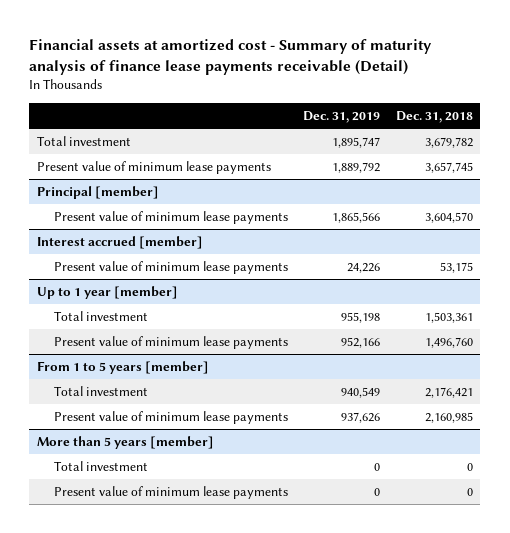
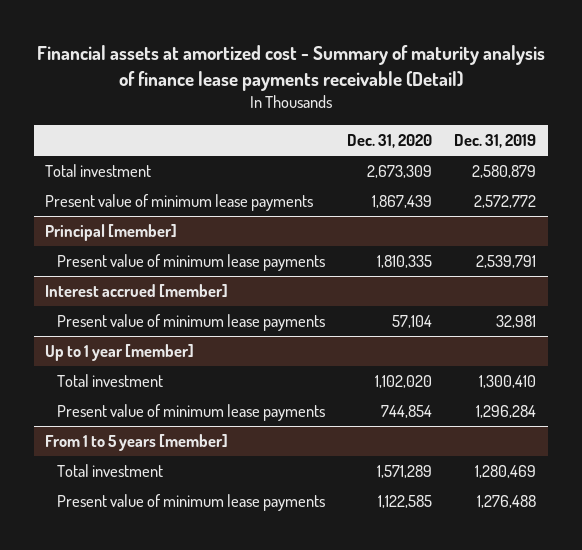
- | Dec. 31, 2019 | Dec. 31, 2018
+ | Dec. 31, 2020 | Dec. 31, 2019
- Total investment | 1,895,747 | 3,679,782
- Present value of minimum lease payments | 1,889,792 | 3,657,745
+ Total investment | 2,673,309 | 2,580,879
+ Present value of minimum lease payments | 1,867,439 | 2,572,772
@ Principal [member]
- Present value of minimum lease payments | 1,865,566 | 3,604,570
+ Present value of minimum lease payments | 1,810,335 | 2,539,791
@ Interest accrued [member]
- Present value of minimum lease payments | 24,226 | 53,175
+ Present value of minimum lease payments | 57,104 | 32,981
@ Up to 1 year [member]
- Total investment | 955,198 | 1,503,361
- Present value of minimum lease payments | 952,166 | 1,496,760
+ Total investment | 1,102,020 | 1,300,410
+ Present value of minimum lease payments | 744,854 | 1,296,284
@ From 1 to 5 years [member]
- Total investment | 940,549 | 2,176,421
- Present value of minimum lease payments | 937,626 | 2,160,985
- More than 5 years [member]
- Total investment | 0 | 0
- Present value of minimum lease payments | 0 | 0
@ From 1 to 5 years [member]
+ Total investment | 1,571,289 | 1,280,469
+ Present value of minimum lease payments | 1,122,585 | 1,276,488

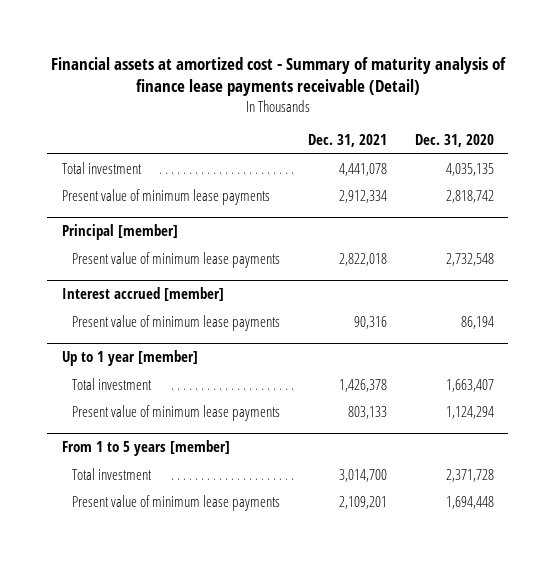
- | Dec. 31, 2020 | Dec. 31, 2019
+ | Dec. 31, 2021 | Dec. 31, 2020
- Total investment | 2,673,309 | 2,580,879
- Present value of minimum lease payments | 1,867,439 | 2,572,772
+ Total investment | 4,441,078 | 4,035,135
+ Present value of minimum lease payments | 2,912,334 | 2,818,742
@ Principal [member]
- Present value of minimum lease payments | 1,810,335 | 2,539,791
+ Present value of minimum lease payments | 2,822,018 | 2,732,548
@ Interest accrued [member]
- Present value of minimum lease payments | 57,104 | 32,981
+ Present value of minimum lease payments | 90,316 | 86,194
@ Up to 1 year [member]
- Total investment | 1,102,020 | 1,300,410
- Present value of minimum lease payments | 744,854 | 1,296,284
+ Total investment | 1,426,378 | 1,663,407
+ Present value of minimum lease payments | 803,133 | 1,124,294
@ From 1 to 5 years [member]
- Total investment | 1,571,289 | 1,280,469
- Present value of minimum lease payments | 1,122,585 | 1,276,488
+ Total investment | 3,014,700 | 2,371,728
+ Present value of minimum lease payments | 2,109,201 | 1,694,448

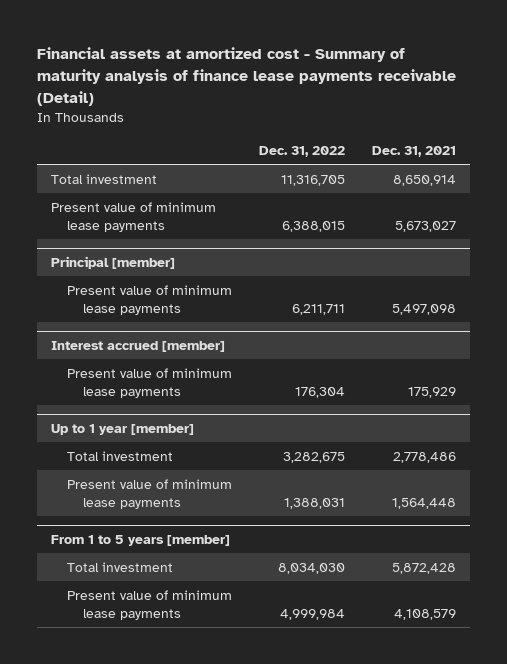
- | Dec. 31, 2021 | Dec. 31, 2020
+ | Dec. 31, 2022 | Dec. 31, 2021
- Total investment | 4,441,078 | 4,035,135
- Present value of minimum lease payments | 2,912,334 | 2,818,742
+ Total investment | 11,316,705 | 8,650,914
+ Present value of minimum lease payments | 6,388,015 | 5,673,027
@ Principal [member]
- Present value of minimum lease payments | 2,822,018 | 2,732,548
+ Present value of minimum lease payments | 6,211,711 | 5,497,098
@ Interest accrued [member]
- Present value of minimum lease payments | 90,316 | 86,194
+ Present value of minimum lease payments | 176,304 | 175,929
@ Up to 1 year [member]
- Total investment | 1,426,378 | 1,663,407
- Present value of minimum lease payments | 803,133 | 1,124,294
+ Total investment | 3,282,675 | 2,778,486
+ Present value of minimum lease payments | 1,388,031 | 1,564,448
@ From 1 to 5 years [member]
- Total investment | 3,014,700 | 2,371,728
- Present value of minimum lease payments | 2,109,201 | 1,694,448
+ Total investment | 8,034,030 | 5,872,428
+ Present value of minimum lease payments | 4,999,984 | 4,108,579

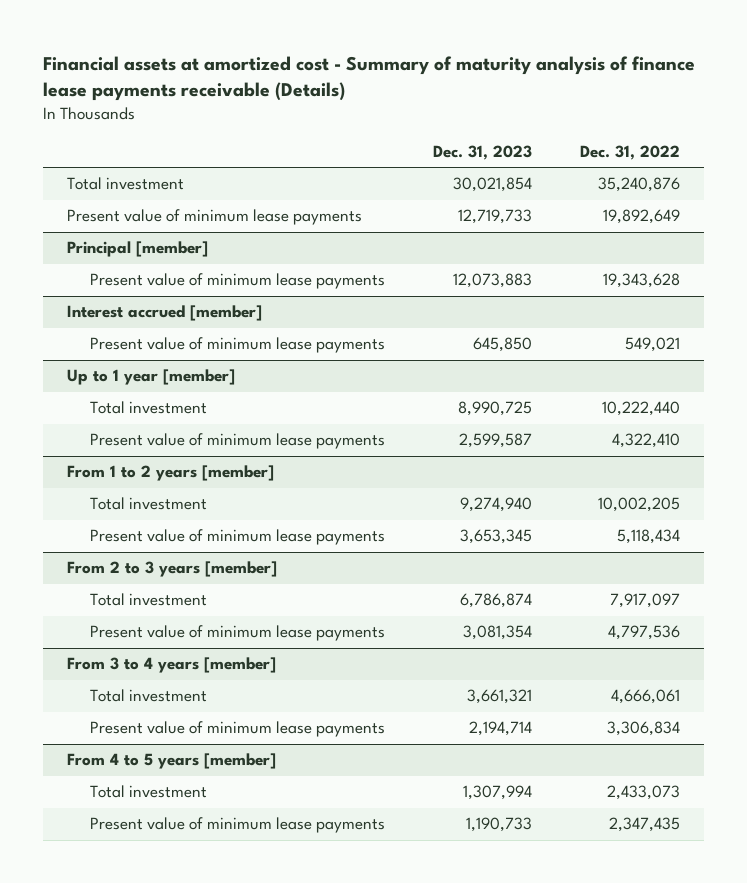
- Financial assets at amortized cost - Summary of maturity analysis of finance lease payments receivable (Detail)
+ Financial assets at amortized cost - Summary of maturity analysis of finance lease payments receivable (Details)
- | Dec. 31, 2022 | Dec. 31, 2021
+ | Dec. 31, 2023 | Dec. 31, 2022
- Total investment | 11,316,705 | 8,650,914
- Present value of minimum lease payments | 6,388,015 | 5,673,027
+ Total investment | 30,021,854 | 35,240,876
+ Present value of minimum lease payments | 12,719,733 | 19,892,649
@ Principal [member]
- Present value of minimum lease payments | 6,211,711 | 5,497,098
+ Present value of minimum lease payments | 12,073,883 | 19,343,628
@ Interest accrued [member]
- Present value of minimum lease payments | 176,304 | 175,929
+ Present value of minimum lease payments | 645,850 | 549,021
@ Up to 1 year [member]
- Total investment | 3,282,675 | 2,778,486
- Present value of minimum lease payments | 1,388,031 | 1,564,448
- From 1 to 5 years [member]
- Total investment | 8,034,030 | 5,872,428
- Present value of minimum lease payments | 4,999,984 | 4,108,579
@ Up to 1 year [member]
+ Total investment | 8,990,725 | 10,222,440
+ Present value of minimum lease payments | 2,599,587 | 4,322,410
+ From 1 to 2 years [member]
+ Total investment | 9,274,940 | 10,002,205
+ Present value of minimum lease payments | 3,653,345 | 5,118,434
+ From 2 to 3 years [member]
+ Total investment | 6,786,874 | 7,917,097
+ Present value of minimum lease payments | 3,081,354 | 4,797,536
+ From 3 to 4 years [member]
+ Total investment | 3,661,321 | 4,666,061
+ Present value of minimum lease payments | 2,194,714 | 3,306,834
+ From 4 to 5 years [member]
+ Total investment | 1,307,994 | 2,433,073
+ Present value of minimum lease payments | 1,190,733 | 2,347,435

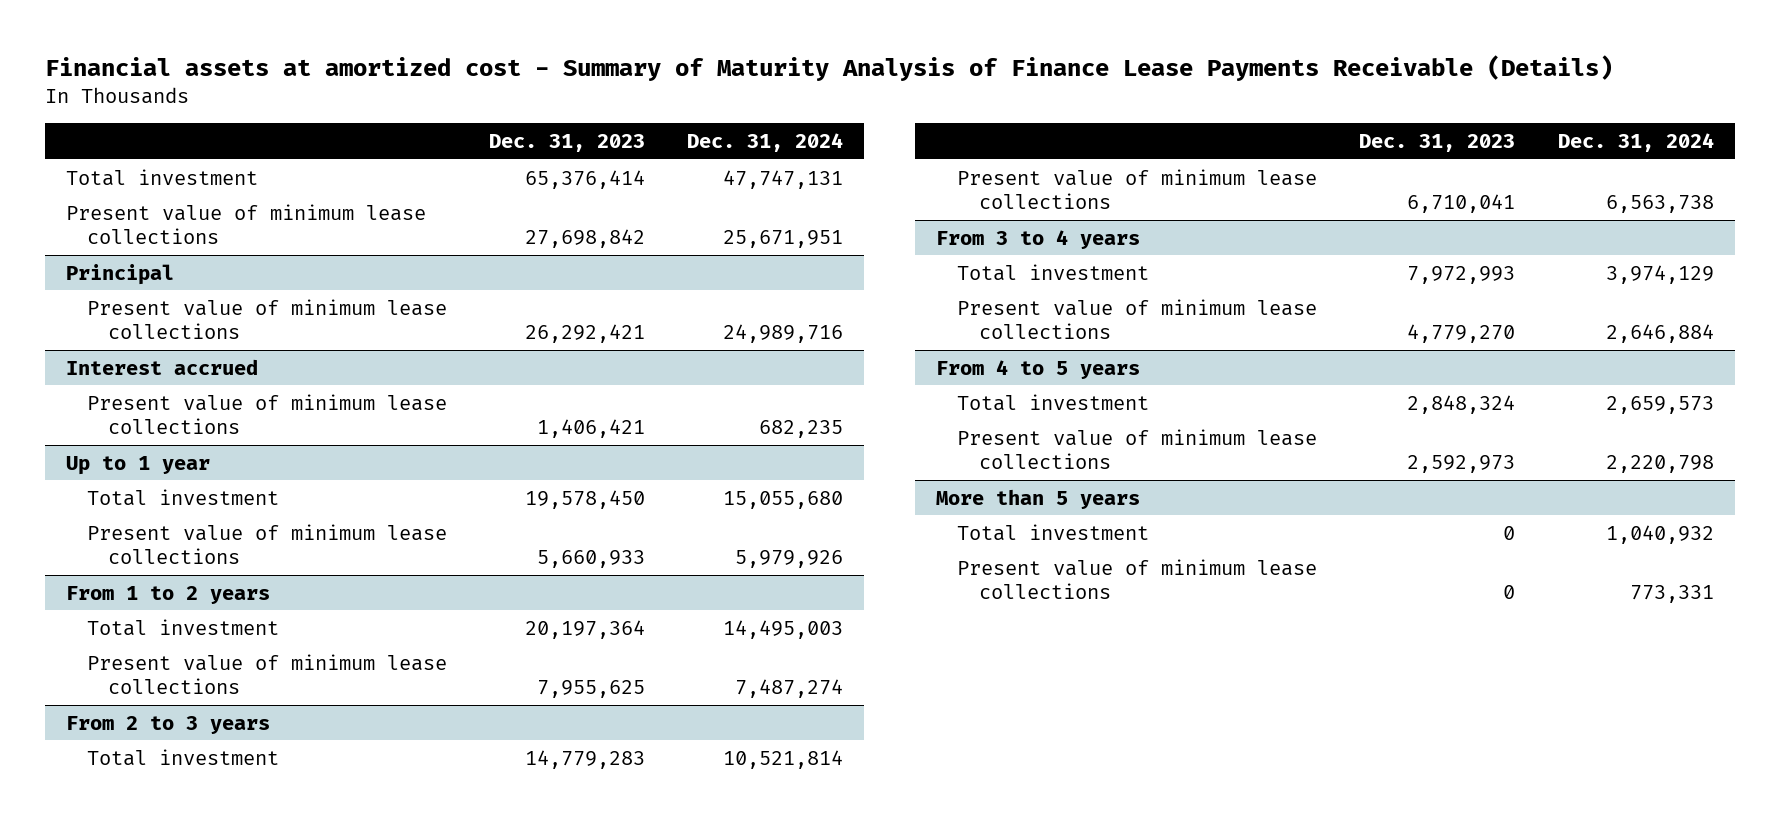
- Financial assets at amortized cost - Summary of maturity analysis of finance lease payments receivable (Details)
+ Financial assets at amortized cost - Summary of Maturity Analysis of Finance Lease Payments Receivable (Details)
- | Dec. 31, 2023 | Dec. 31, 2022
+ | Dec. 31, 2023 | Dec. 31, 2024
- Total investment | 30,021,854 | 35,240,876
- Present value of minimum lease payments | 12,719,733 | 19,892,649
- Principal [member]
- Present value of minimum lease payments | 12,073,883 | 19,343,628
- Interest accrued [member]
- Present value of minimum lease payments | 645,850 | 549,021
- Up to 1 year [member]
- Total investment | 8,990,725 | 10,222,440
- Present value of minimum lease payments | 2,599,587 | 4,322,410
- From 1 to 2 years [member]
- Total investment | 9,274,940 | 10,002,205
- Present value of minimum lease payments | 3,653,345 | 5,118,434
- From 2 to 3 years [member]
- Total investment | 6,786,874 | 7,917,097
- Present value of minimum lease payments | 3,081,354 | 4,797,536
- From 3 to 4 years [member]
- Total investment | 3,661,321 | 4,666,061
- Present value of minimum lease payments | 2,194,714 | 3,306,834
- From 4 to 5 years [member]
- Total investment | 1,307,994 | 2,433,073
- Present value of minimum lease payments | 1,190,733 | 2,347,435
+ Total investment | 65,376,414 | 47,747,131
+ Present value of minimum lease collections | 27,698,842 | 25,671,951
+ Principal
+ Present value of minimum lease collections | 26,292,421 | 24,989,716
+ Interest accrued
+ Present value of minimum lease collections | 1,406,421 | 682,235
+ Up to 1 year
+ Total investment | 19,578,450 | 15,055,680
+ Present value of minimum lease collections | 5,660,933 | 5,979,926
+ From 1 to 2 years
+ Total investment | 20,197,364 | 14,495,003
+ Present value of minimum lease collections | 7,955,625 | 7,487,274
+ From 2 to 3 years
+ Total investment | 14,779,283 | 10,521,814
+ Present value of minimum lease collections | 6,710,041 | 6,563,738
+ From 3 to 4 years
+ Total investment | 7,972,993 | 3,974,129
+ Present value of minimum lease collections | 4,779,270 | 2,646,884
+ From 4 to 5 years
+ Total investment | 2,848,324 | 2,659,573
+ Present value of minimum lease collections | 2,592,973 | 2,220,798
+ More than 5 years
+ Total investment | 0 | 1,040,932
+ Present value of minimum lease collections | 0 | 773,331

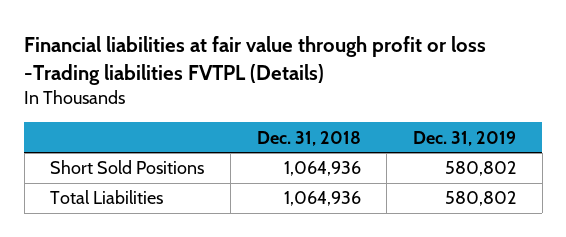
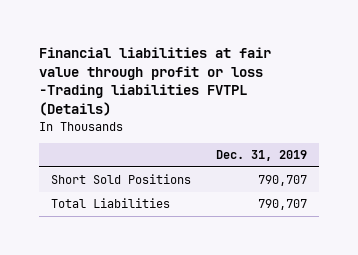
- | Dec. 31, 2018 | Dec. 31, 2019
+ | Dec. 31, 2019
- Short Sold Positions | 1,064,936 | 580,802
- Total Liabilities | 1,064,936 | 580,802
+ Short Sold Positions | 790,707
+ Total Liabilities | 790,707

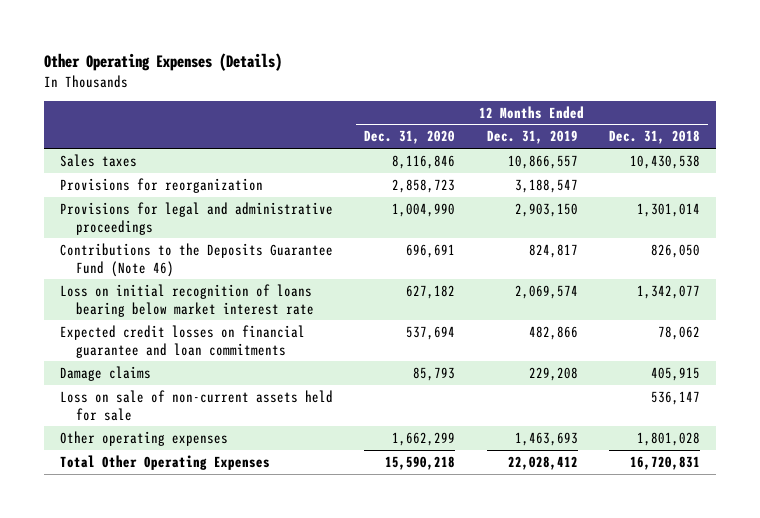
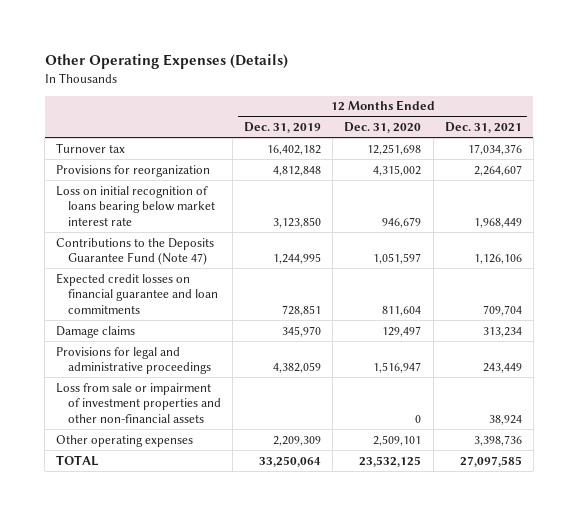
- | 12 Months Ended Dec. 31, 2020 | 12 Months Ended Dec. 31, 2019 | 12 Months Ended Dec. 31, 2018
+ | 12 Months Ended Dec. 31, 2019 | 12 Months Ended Dec. 31, 2020 | 12 Months Ended Dec. 31, 2021
- Sales taxes | 8,116,846 | 10,866,557 | 10,430,538
- Provisions for reorganization | 2,858,723 | 3,188,547 |
- Provisions for legal and administrative proceedings | 1,004,990 | 2,903,150 | 1,301,014
- Contributions to the Deposits Guarantee Fund (Note 46) | 696,691 | 824,817 | 826,050
- Loss on initial recognition of loans bearing below market interest rate | 627,182 | 2,069,574 | 1,342,077
- Expected credit losses on financial guarantee and loan commitments | 537,694 | 482,866 | 78,062
- Damage claims | 85,793 | 229,208 | 405,915
- Loss on sale of non-current assets held for sale | | | 536,147
- Other operating expenses | 1,662,299 | 1,463,693 | 1,801,028
- Total Other Operating Expenses | 15,590,218 | 22,028,412 | 16,720,831
+ Turnover tax | 16,402,182 | 12,251,698 | 17,034,376
+ Provisions for reorganization | 4,812,848 | 4,315,002 | 2,264,607
+ Loss on initial recognition of loans bearing below market interest rate | 3,123,850 | 946,679 | 1,968,449
+ Contributions to the Deposits Guarantee Fund (Note 47) | 1,244,995 | 1,051,597 | 1,126,106
+ Expected credit losses on financial guarantee and loan commitments | 728,851 | 811,604 | 709,704
+ Damage claims | 345,970 | 129,497 | 313,234
+ Provisions for legal and administrative proceedings | 4,382,059 | 1,516,947 | 243,449
+ Loss from sale or impairment of investment properties and other non-financial assets | | 0 | 38,924
+ Other operating expenses | 2,209,309 | 2,509,101 | 3,398,736
+ TOTAL | 33,250,064 | 23,532,125 | 27,097,585

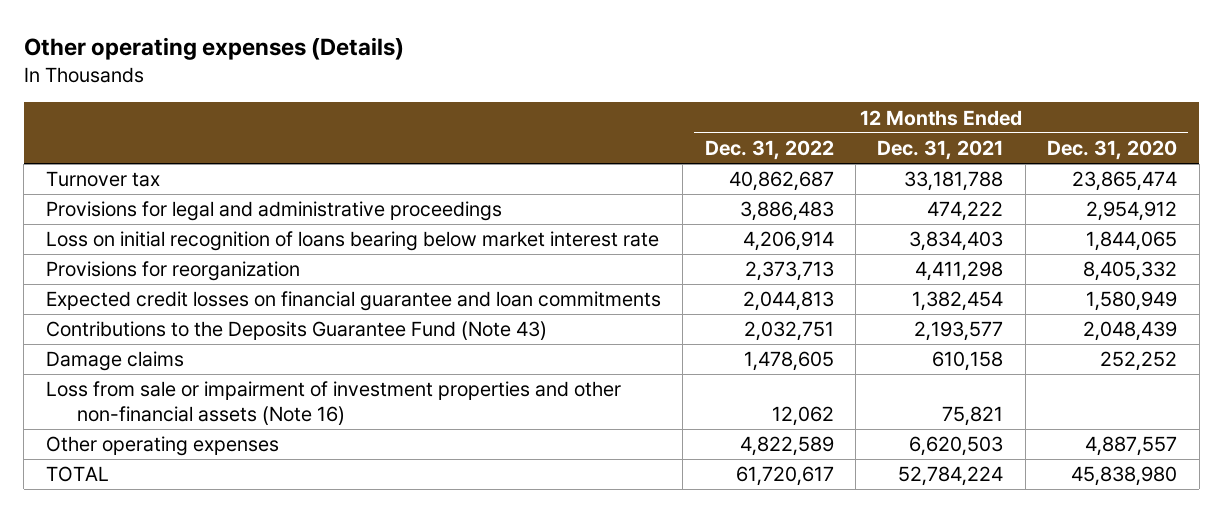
- Other Operating Expenses (Details)
+ Other operating expenses (Details)
- | 12 Months Ended Dec. 31, 2019 | 12 Months Ended Dec. 31, 2020 | 12 Months Ended Dec. 31, 2021
+ | 12 Months Ended Dec. 31, 2022 | 12 Months Ended Dec. 31, 2021 | 12 Months Ended Dec. 31, 2020
- Turnover tax | 16,402,182 | 12,251,698 | 17,034,376
- Provisions for reorganization | 4,812,848 | 4,315,002 | 2,264,607
- Loss on initial recognition of loans bearing below market interest rate | 3,123,850 | 946,679 | 1,968,449
- Contributions to the Deposits Guarantee Fund (Note 47) | 1,244,995 | 1,051,597 | 1,126,106
- Expected credit losses on financial guarantee and loan commitments | 728,851 | 811,604 | 709,704
- Damage claims | 345,970 | 129,497 | 313,234
- Provisions for legal and administrative proceedings | 4,382,059 | 1,516,947 | 243,449
- Loss from sale or impairment of investment properties and other non-financial assets | | 0 | 38,924
- Other operating expenses | 2,209,309 | 2,509,101 | 3,398,736
- TOTAL | 33,250,064 | 23,532,125 | 27,097,585
+ Turnover tax | 40,862,687 | 33,181,788 | 23,865,474
+ Provisions for legal and administrative proceedings | 3,886,483 | 474,222 | 2,954,912
+ Loss on initial recognition of loans bearing below market interest rate | 4,206,914 | 3,834,403 | 1,844,065
+ Provisions for reorganization | 2,373,713 | 4,411,298 | 8,405,332
+ Expected credit losses on financial guarantee and loan commitments | 2,044,813 | 1,382,454 | 1,580,949
+ Contributions to the Deposits Guarantee Fund (Note 43) | 2,032,751 | 2,193,577 | 2,048,439
+ Damage claims | 1,478,605 | 610,158 | 252,252
+ Loss from sale or impairment of investment properties and other non-financial assets (Note 16) | 12,062 | 75,821 |
+ Other operating expenses | 4,822,589 | 6,620,503 | 4,887,557
+ TOTAL | 61,720,617 | 52,784,224 | 45,838,980

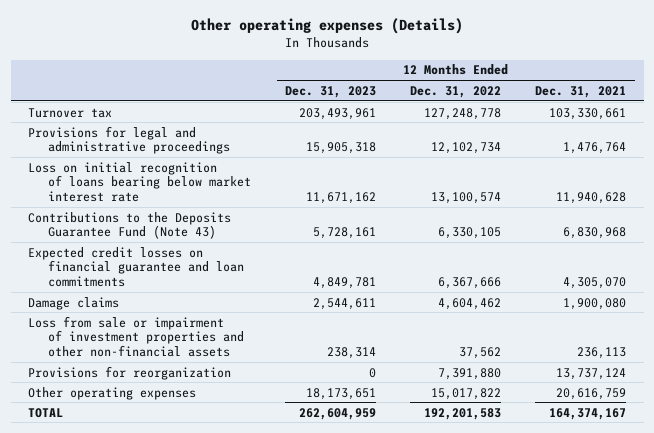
- | 12 Months Ended Dec. 31, 2022 | 12 Months Ended Dec. 31, 2021 | 12 Months Ended Dec. 31, 2020
+ | 12 Months Ended Dec. 31, 2023 | 12 Months Ended Dec. 31, 2022 | 12 Months Ended Dec. 31, 2021
- Turnover tax | 40,862,687 | 33,181,788 | 23,865,474
- Provisions for legal and administrative proceedings | 3,886,483 | 474,222 | 2,954,912
- Loss on initial recognition of loans bearing below market interest rate | 4,206,914 | 3,834,403 | 1,844,065
- Provisions for reorganization | 2,373,713 | 4,411,298 | 8,405,332
- Expected credit losses on financial guarantee and loan commitments | 2,044,813 | 1,382,454 | 1,580,949
- Contributions to the Deposits Guarantee Fund (Note 43) | 2,032,751 | 2,193,577 | 2,048,439
- Damage claims | 1,478,605 | 610,158 | 252,252
- Loss from sale or impairment of investment properties and other non-financial assets (Note 16) | 12,062 | 75,821 |
- Other operating expenses | 4,822,589 | 6,620,503 | 4,887,557
- TOTAL | 61,720,617 | 52,784,224 | 45,838,980
+ Turnover tax | 203,493,961 | 127,248,778 | 103,330,661
+ Provisions for legal and administrative proceedings | 15,905,318 | 12,102,734 | 1,476,764
+ Loss on initial recognition of loans bearing below market interest rate | 11,671,162 | 13,100,574 | 11,940,628
+ Contributions to the Deposits Guarantee Fund (Note 43) | 5,728,161 | 6,330,105 | 6,830,968
+ Expected credit losses on financial guarantee and loan commitments | 4,849,781 | 6,367,666 | 4,305,070
+ Damage claims | 2,544,611 | 4,604,462 | 1,900,080
+ Loss from sale or impairment of investment properties and other non-financial assets | 238,314 | 37,562 | 236,113
+ Provisions for reorganization | 0 | 7,391,880 | 13,737,124
+ Other operating expenses | 18,173,651 | 15,017,822 | 20,616,759
+ TOTAL | 262,604,959 | 192,201,583 | 164,374,167

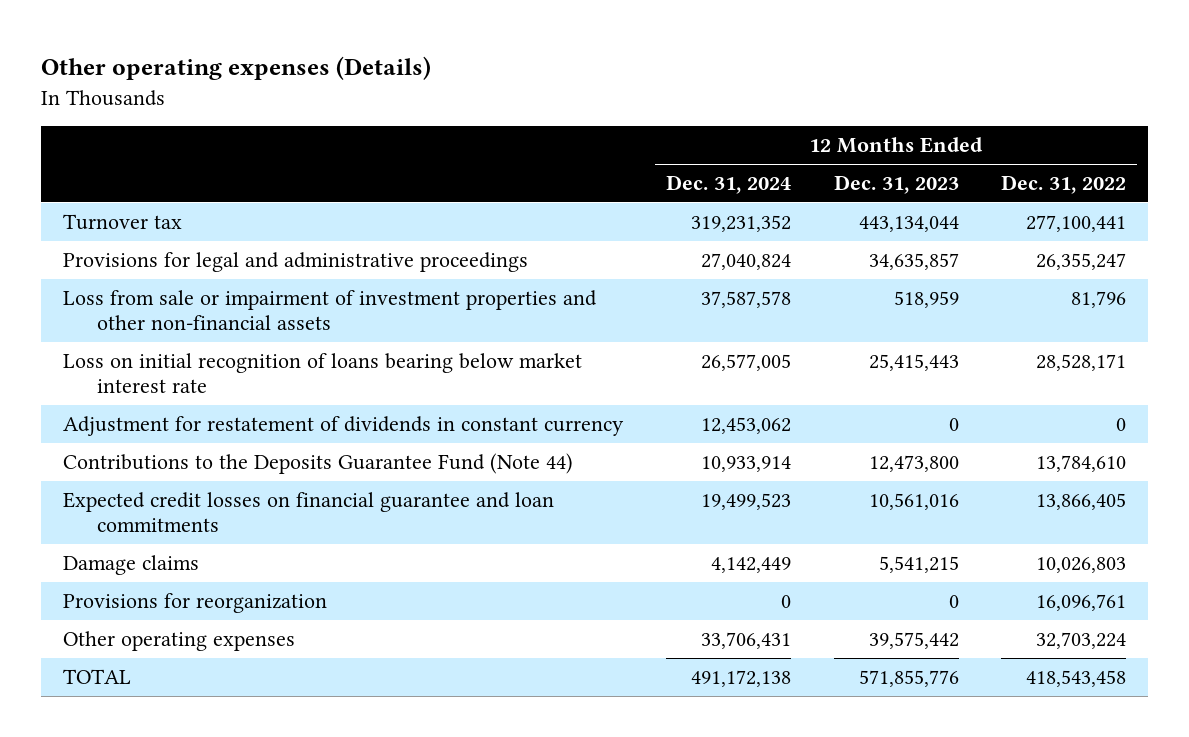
- | 12 Months Ended Dec. 31, 2023 | 12 Months Ended Dec. 31, 2022 | 12 Months Ended Dec. 31, 2021
+ | 12 Months Ended Dec. 31, 2024 | 12 Months Ended Dec. 31, 2023 | 12 Months Ended Dec. 31, 2022
- Turnover tax | 203,493,961 | 127,248,778 | 103,330,661
- Provisions for legal and administrative proceedings | 15,905,318 | 12,102,734 | 1,476,764
- Loss on initial recognition of loans bearing below market interest rate | 11,671,162 | 13,100,574 | 11,940,628
- Contributions to the Deposits Guarantee Fund (Note 43) | 5,728,161 | 6,330,105 | 6,830,968
- Expected credit losses on financial guarantee and loan commitments | 4,849,781 | 6,367,666 | 4,305,070
- Damage claims | 2,544,611 | 4,604,462 | 1,900,080
- Loss from sale or impairment of investment properties and other non-financial assets | 238,314 | 37,562 | 236,113
- Provisions for reorganization | 0 | 7,391,880 | 13,737,124
- Other operating expenses | 18,173,651 | 15,017,822 | 20,616,759
- TOTAL | 262,604,959 | 192,201,583 | 164,374,167
+ Turnover tax | 319,231,352 | 443,134,044 | 277,100,441
+ Provisions for legal and administrative proceedings | 27,040,824 | 34,635,857 | 26,355,247
+ Loss from sale or impairment of investment properties and other non-financial assets | 37,587,578 | 518,959 | 81,796
+ Loss on initial recognition of loans bearing below market interest rate | 26,577,005 | 25,415,443 | 28,528,171
+ Adjustment for restatement of dividends in constant currency | 12,453,062 | 0 | 0
+ Contributions to the Deposits Guarantee Fund (Note 44) | 10,933,914 | 12,473,800 | 13,784,610
+ Expected credit losses on financial guarantee and loan commitments | 19,499,523 | 10,561,016 | 13,866,405
+ Damage claims | 4,142,449 | 5,541,215 | 10,026,803
+ Provisions for reorganization | 0 | 0 | 16,096,761
+ Other operating expenses | 33,706,431 | 39,575,442 | 32,703,224
+ TOTAL | 491,172,138 | 571,855,776 | 418,543,458

